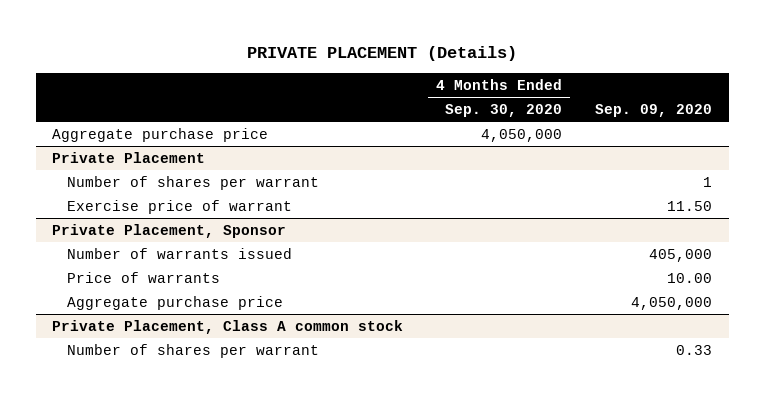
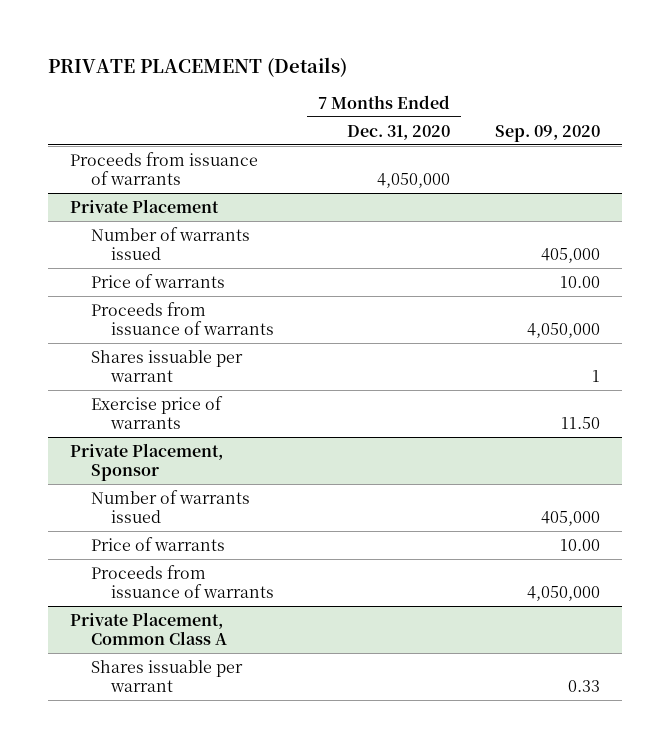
- | 4 Months Ended Sep. 30, 2020 | Sep. 09, 2020
+ | 7 Months Ended Dec. 31, 2020 | Sep. 09, 2020
- Aggregate purchase price | 4,050,000 |
+ Proceeds from issuance of warrants | 4,050,000 |
@ Private Placement
- Number of shares per warrant | | 1
- Exercise price of warrant | | 11.50
+ Number of warrants issued | | 405,000
+ Price of warrants | | 10.00
+ Proceeds from issuance of warrants | | 4,050,000
+ Shares issuable per warrant | | 1
+ Exercise price of warrants | | 11.50
@ Private Placement, Sponsor
- Aggregate purchase price | | 4,050,000
- Private Placement, Class A common stock
- Number of shares per warrant | | 0.33
@ Private Placement, Sponsor
+ Proceeds from issuance of warrants | | 4,050,000
+ Private Placement, Common Class A
+ Shares issuable per warrant | | 0.33

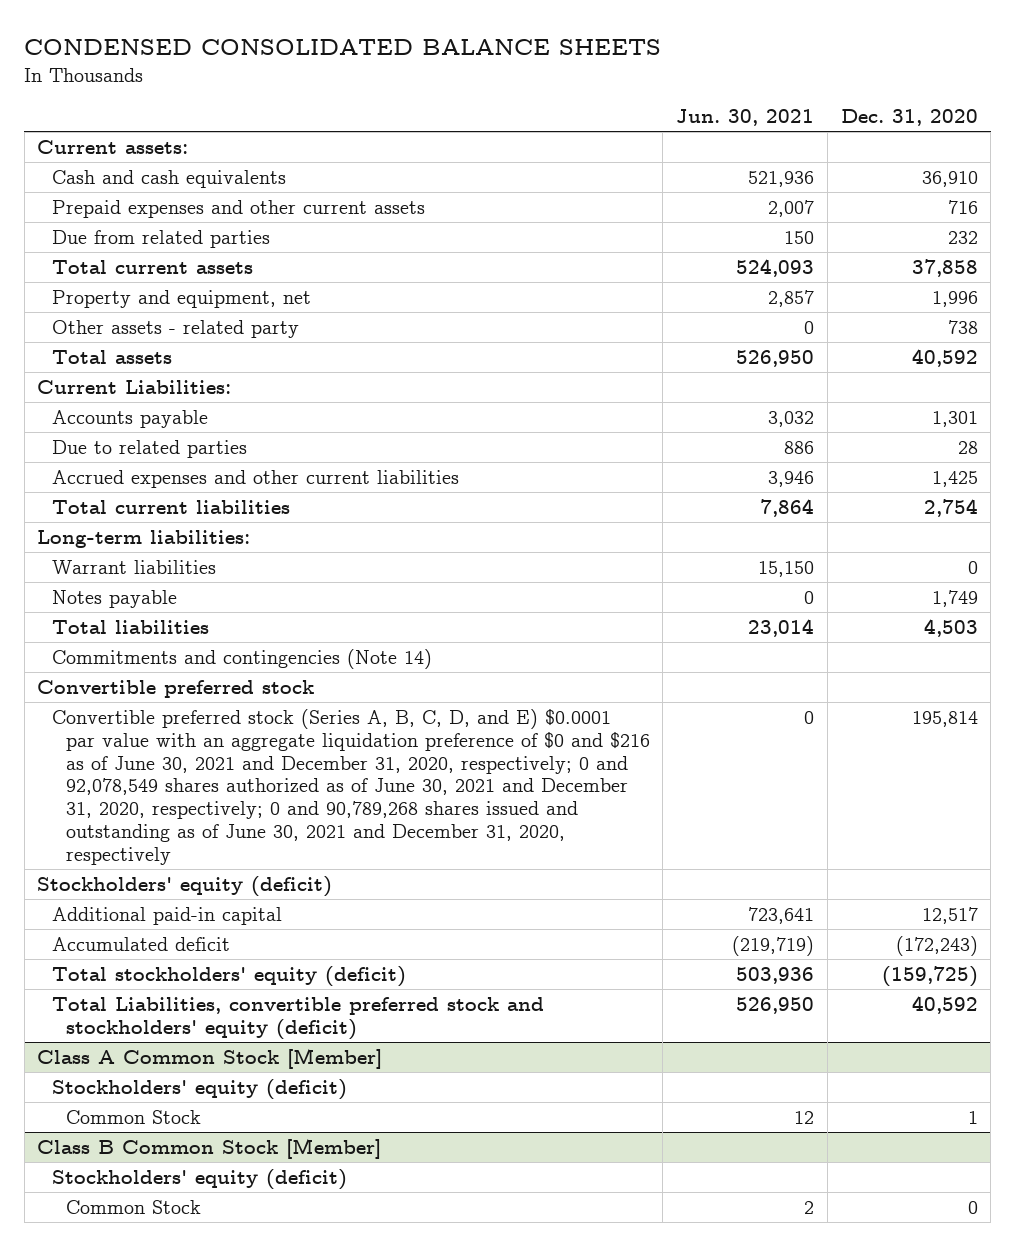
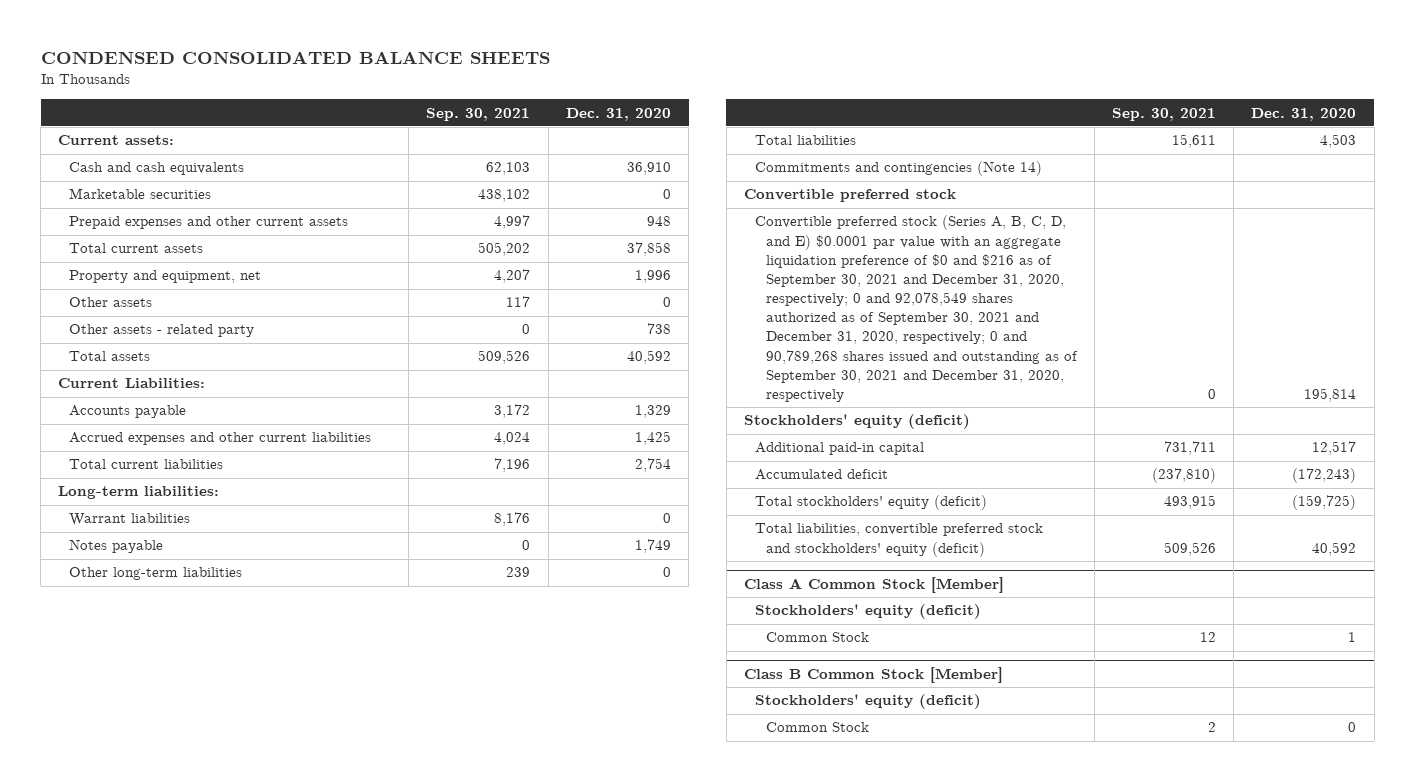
- | Jun. 30, 2021 | Dec. 31, 2020
+ | Sep. 30, 2021 | Dec. 31, 2020
- Prepaid expenses and other current assets | 2,007 | 716
- Due from related parties | 150 | 232
+ Marketable securities | 438,102 | 0
+ Prepaid expenses and other current assets | 4,997 | 948
+ Other assets | 117 | 0
- Accounts payable | 3,032 | 1,301
- Due to related parties | 886 | 28
+ Accounts payable | 3,172 | 1,329
+ Other long-term liabilities | 239 | 0
- Convertible preferred stock (Series A, B, C, D, and E) $0.0001 par value with an aggregate liquidation preference of $0 and $216 as of June 30, 2021 and December 31, 2020, respectively; 0 and 92,078,549 shares authorized as of June 30, 2021 and December 31, 2020, respectively; 0 and 90,789,268 shares issued and outstanding as of June 30, 2021 and December 31, 2020, respectively | 0 | 195,814
+ Convertible preferred stock (Series A, B, C, D, and E) $0.0001 par value with an aggregate liquidation preference of $0 and $216 as of September 30, 2021 and December 31, 2020, respectively; 0 and 92,078,549 shares authorized as of September 30, 2021 and December 31, 2020, respectively; 0 and 90,789,268 shares issued and outstanding as of September 30, 2021 and December 31, 2020, respectively | 0 | 195,814
- Total Liabilities, convertible preferred stock and stockholders' equity (deficit) | 526,950 | 40,592
+ Total liabilities, convertible preferred stock and stockholders' equity (deficit) | 509,526 | 40,592

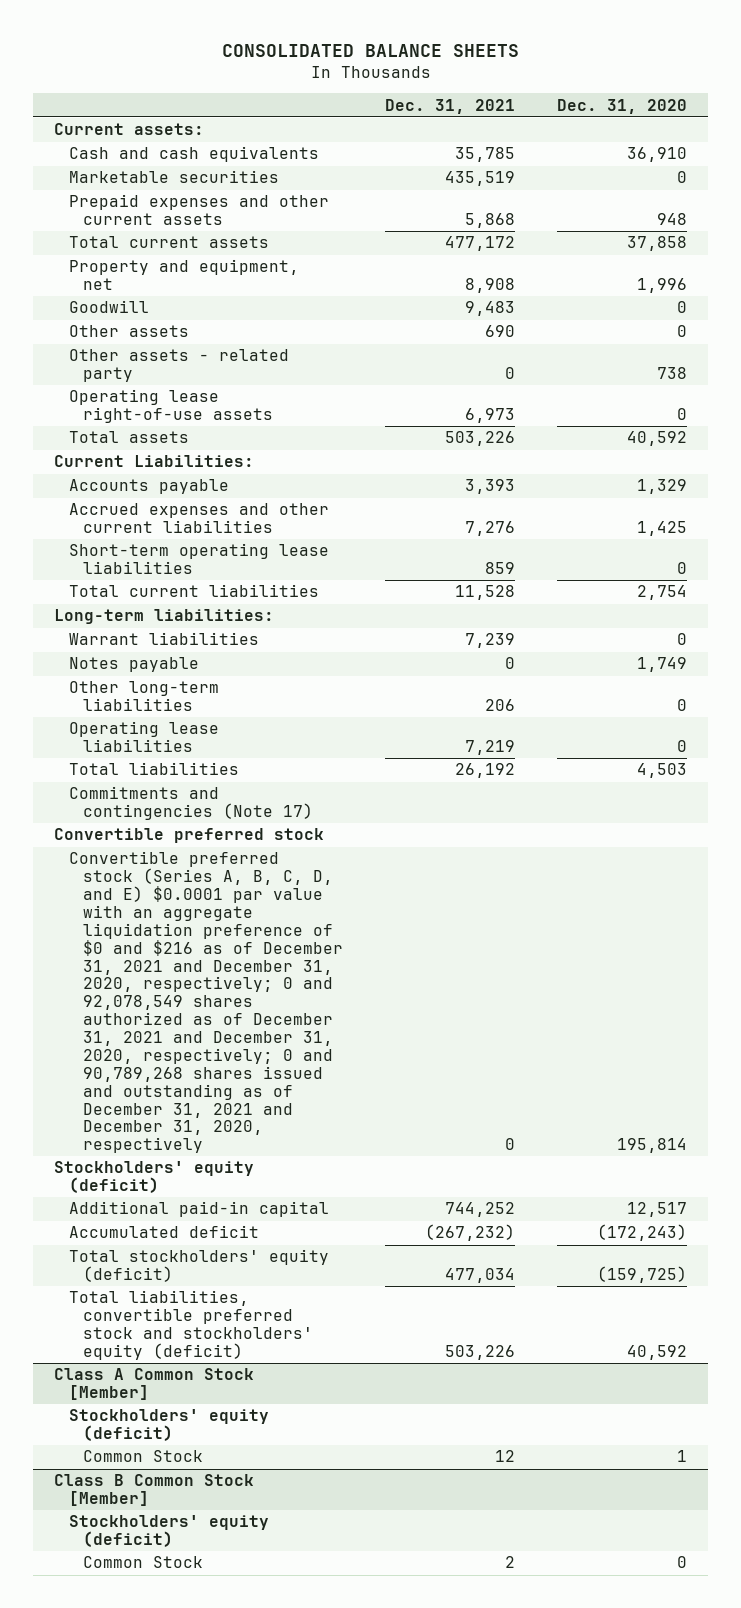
- CONDENSED CONSOLIDATED BALANCE SHEETS
+ CONSOLIDATED BALANCE SHEETS
- | Sep. 30, 2021 | Dec. 31, 2020
+ | Dec. 31, 2021 | Dec. 31, 2020
+ Goodwill | 9,483 | 0
+ Operating lease right-of-use assets | 6,973 | 0
+ Short-term operating lease liabilities | 859 | 0
+ Operating lease liabilities | 7,219 | 0
- Commitments and contingencies (Note 14)
+ Commitments and contingencies (Note 17)
- Convertible preferred stock (Series A, B, C, D, and E) $0.0001 par value with an aggregate liquidation preference of $0 and $216 as of September 30, 2021 and December 31, 2020, respectively; 0 and 92,078,549 shares authorized as of September 30, 2021 and December 31, 2020, respectively; 0 and 90,789,268 shares issued and outstanding as of September 30, 2021 and December 31, 2020, respectively | 0 | 195,814
+ Convertible preferred stock (Series A, B, C, D, and E) $0.0001 par value with an aggregate liquidation preference of $0 and $216 as of December 31, 2021 and December 31, 2020, respectively; 0 and 92,078,549 shares authorized as of December 31, 2021 and December 31, 2020, respectively; 0 and 90,789,268 shares issued and outstanding as of December 31, 2021 and December 31, 2020, respectively | 0 | 195,814

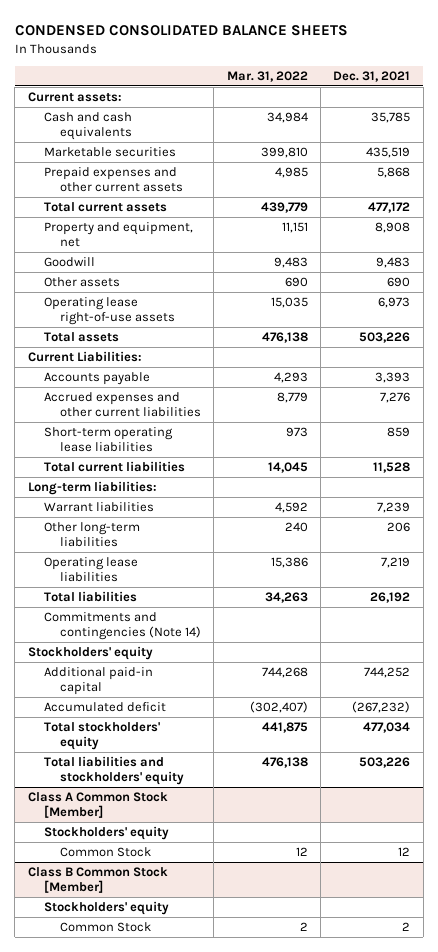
- CONSOLIDATED BALANCE SHEETS
+ CONDENSED CONSOLIDATED BALANCE SHEETS
- | Dec. 31, 2021 | Dec. 31, 2020
+ | Mar. 31, 2022 | Dec. 31, 2021
- Other assets - related party | 0 | 738
- Notes payable | 0 | 1,749
- Commitments and contingencies (Note 17)
- Convertible preferred stock
- Convertible preferred stock (Series A, B, C, D, and E) $0.0001 par value with an aggregate liquidation preference of $0 and $216 as of December 31, 2021 and December 31, 2020, respectively; 0 and 92,078,549 shares authorized as of December 31, 2021 and December 31, 2020, respectively; 0 and 90,789,268 shares issued and outstanding as of December 31, 2021 and December 31, 2020, respectively | 0 | 195,814
- Stockholders' equity (deficit)
+ Commitments and contingencies (Note 14)
+ Stockholders' equity
- Total stockholders' equity (deficit) | 477,034 | (159,725)
- Total liabilities, convertible preferred stock and stockholders' equity (deficit) | 503,226 | 40,592
+ Total stockholders' equity | 441,875 | 477,034
+ Total liabilities and stockholders' equity | 476,138 | 503,226
@ Class A Common Stock [Member]
- Stockholders' equity (deficit)
+ Stockholders' equity
@ Class B Common Stock [Member]
- Stockholders' equity (deficit)
+ Stockholders' equity

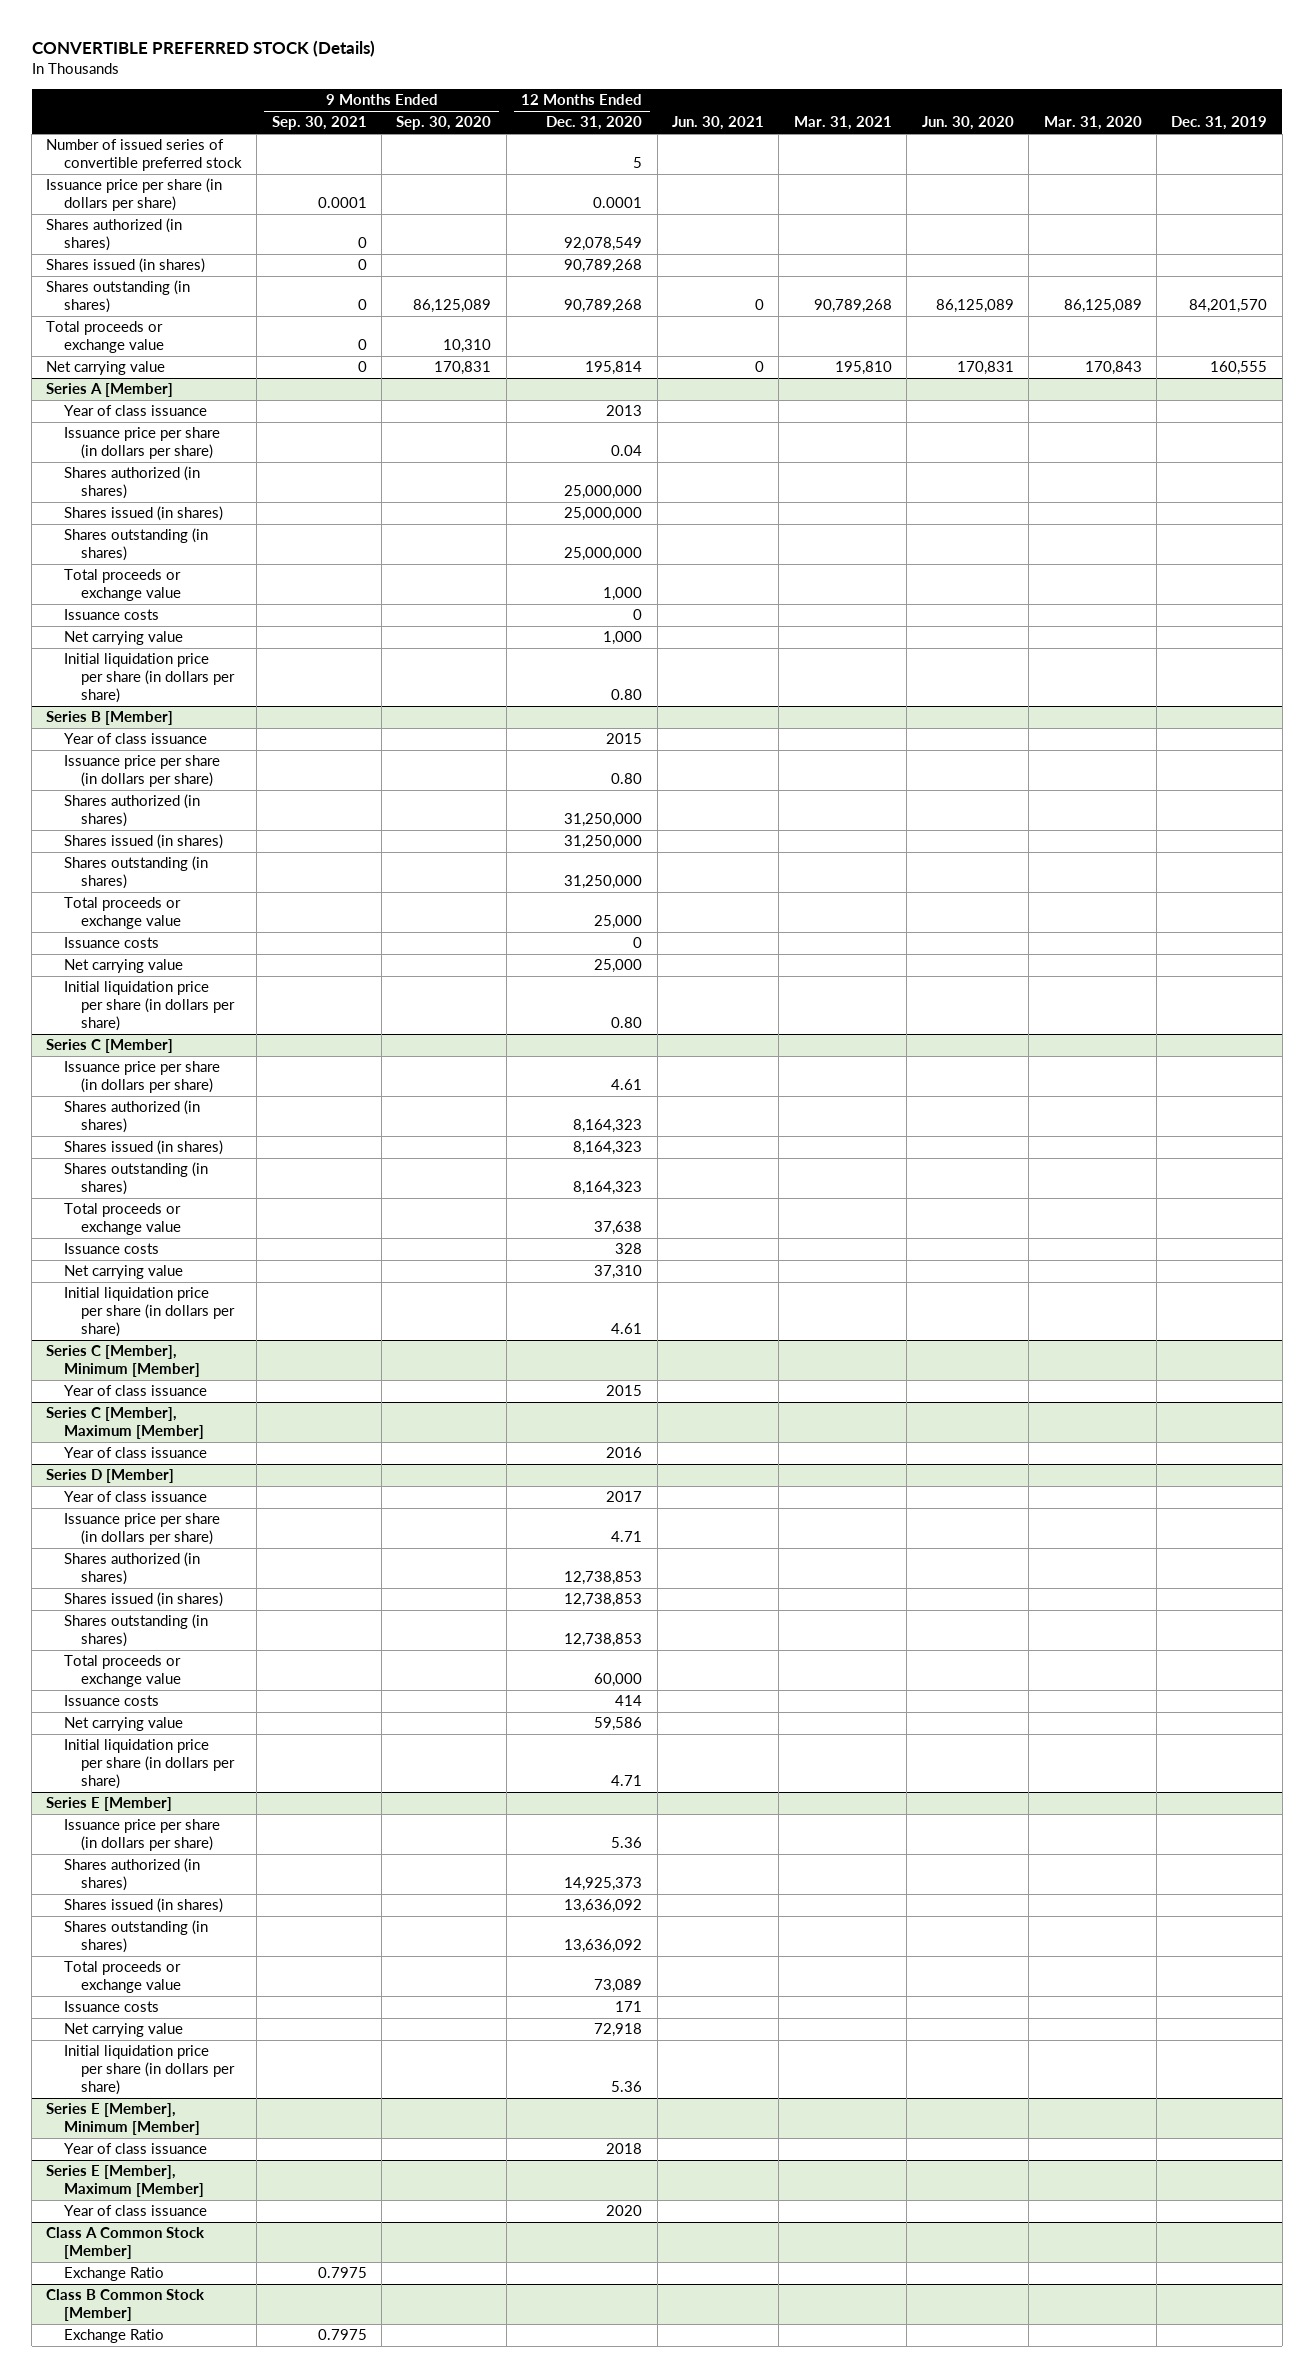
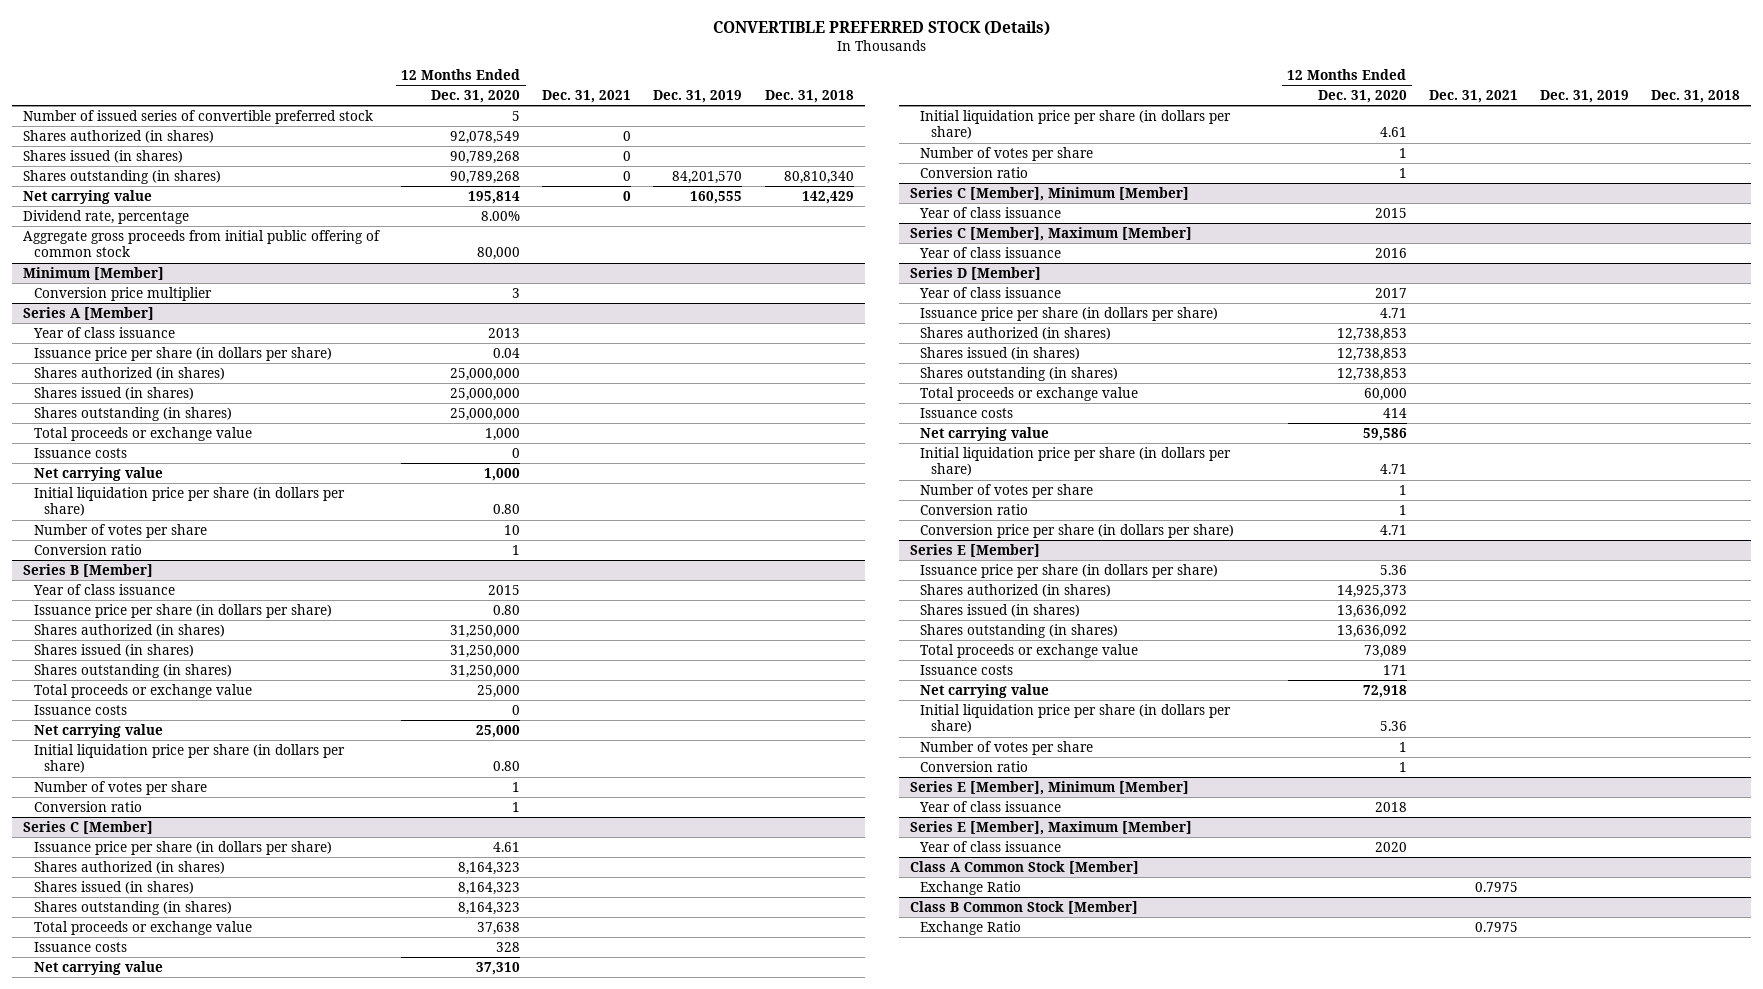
- | 9 Months Ended Sep. 30, 2021 | 9 Months Ended Sep. 30, 2020 | 12 Months Ended Dec. 31, 2020 | Jun. 30, 2021 | Mar. 31, 2021 | Jun. 30, 2020 | Mar. 31, 2020 | Dec. 31, 2019
+ | 12 Months Ended Dec. 31, 2020 | Dec. 31, 2021 | Dec. 31, 2019 | Dec. 31, 2018
- Issuance price per share (in dollars per share) | 0.0001 | | 0.0001 | | | | |
- Total proceeds or exchange value | 0 | 10,310 | | | | | |
+ Dividend rate, percentage | 8.00% | | |
+ Aggregate gross proceeds from initial public offering of common stock | 80,000 | | |
+ Minimum [Member]
+ Conversion price multiplier | 3 | | |
@ Series A [Member]
+ Number of votes per share | 10 | | |
+ Conversion ratio | 1 | | |
@ Series B [Member]
+ Number of votes per share | 1 | | |
+ Conversion ratio | 1 | | |
@ Series C [Member]
+ Number of votes per share | 1 | | |
+ Conversion ratio | 1 | | |
@ Series D [Member]
+ Number of votes per share | 1 | | |
+ Conversion ratio | 1 | | |
+ Conversion price per share (in dollars per share) | 4.71 | | |
@ Series E [Member]
+ Number of votes per share | 1 | | |
+ Conversion ratio | 1 | | |

